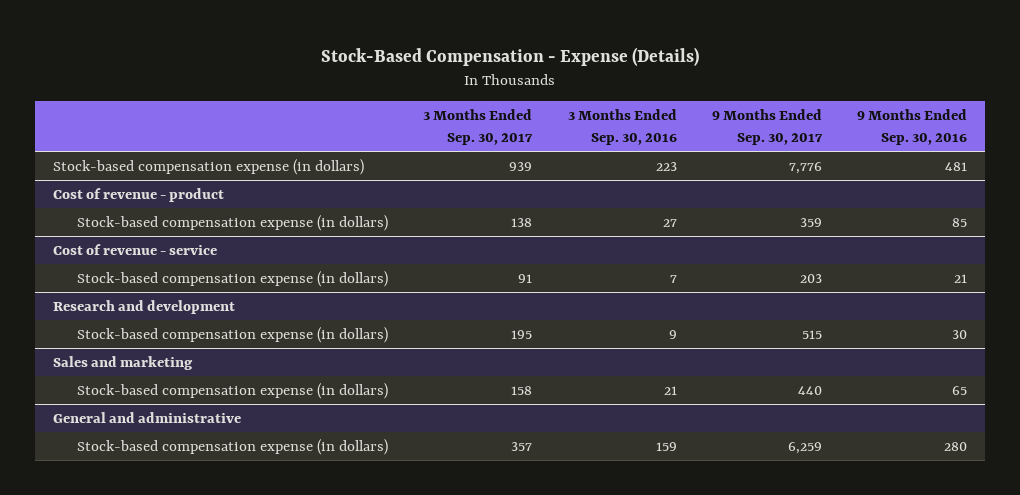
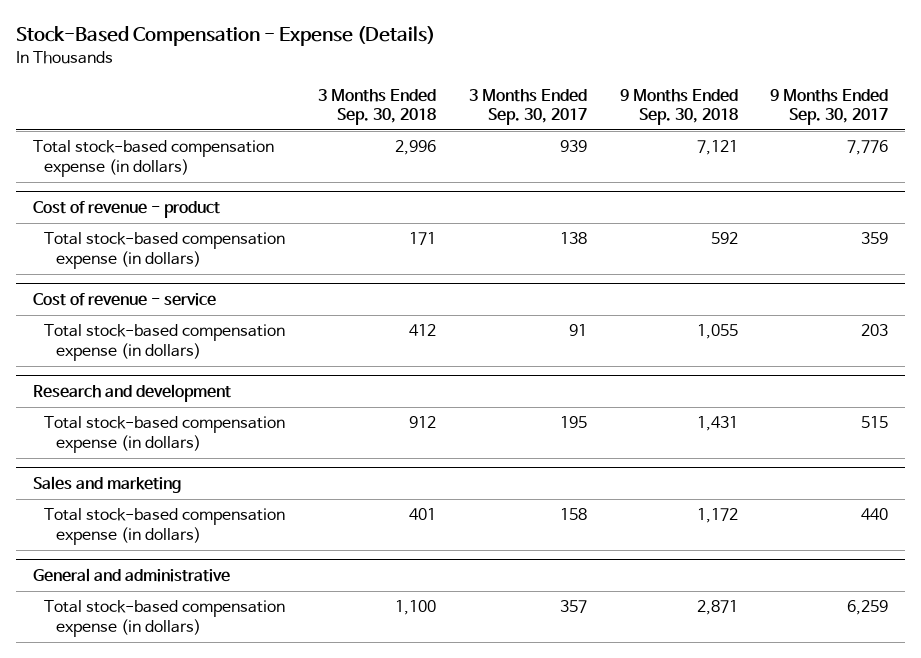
- | 3 Months Ended Sep. 30, 2017 | 3 Months Ended Sep. 30, 2016 | 9 Months Ended Sep. 30, 2017 | 9 Months Ended Sep. 30, 2016
+ | 3 Months Ended Sep. 30, 2018 | 3 Months Ended Sep. 30, 2017 | 9 Months Ended Sep. 30, 2018 | 9 Months Ended Sep. 30, 2017
- Stock-based compensation expense (in dollars) | 939 | 223 | 7,776 | 481
+ Total stock-based compensation expense (in dollars) | 2,996 | 939 | 7,121 | 7,776
@ Cost of revenue - product
- Stock-based compensation expense (in dollars) | 138 | 27 | 359 | 85
+ Total stock-based compensation expense (in dollars) | 171 | 138 | 592 | 359
@ Cost of revenue - service
- Stock-based compensation expense (in dollars) | 91 | 7 | 203 | 21
+ Total stock-based compensation expense (in dollars) | 412 | 91 | 1,055 | 203
@ Research and development
- Stock-based compensation expense (in dollars) | 195 | 9 | 515 | 30
+ Total stock-based compensation expense (in dollars) | 912 | 195 | 1,431 | 515
@ Sales and marketing
- Stock-based compensation expense (in dollars) | 158 | 21 | 440 | 65
+ Total stock-based compensation expense (in dollars) | 401 | 158 | 1,172 | 440
@ General and administrative
- Stock-based compensation expense (in dollars) | 357 | 159 | 6,259 | 280
+ Total stock-based compensation expense (in dollars) | 1,100 | 357 | 2,871 | 6,259

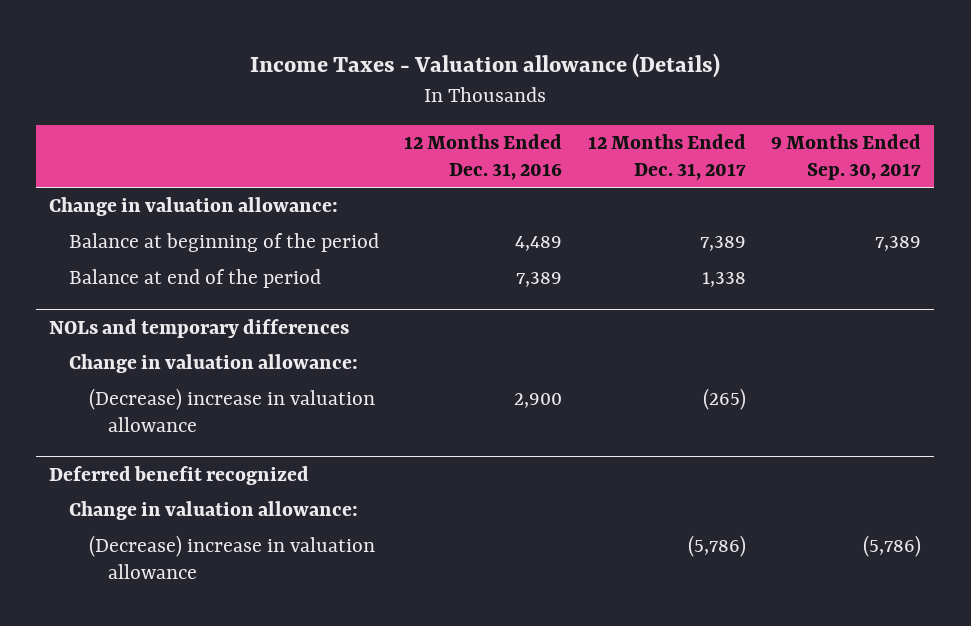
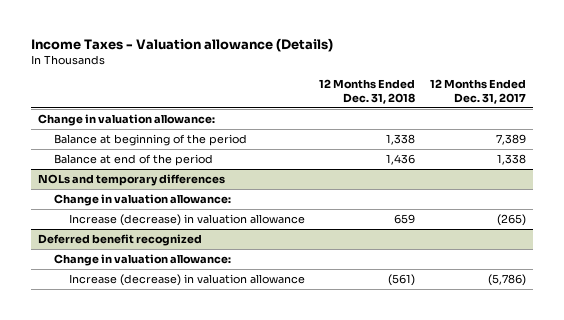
- | 12 Months Ended Dec. 31, 2016 | 12 Months Ended Dec. 31, 2017 | 9 Months Ended Sep. 30, 2017
+ | 12 Months Ended Dec. 31, 2018 | 12 Months Ended Dec. 31, 2017
@ NOLs and temporary differences
- (Decrease) increase in valuation allowance | 2,900 | (265) |
+ Increase (decrease) in valuation allowance | 659 | (265)
@ Deferred benefit recognized
- (Decrease) increase in valuation allowance | | (5,786) | (5,786)
+ Increase (decrease) in valuation allowance | (561) | (5,786)

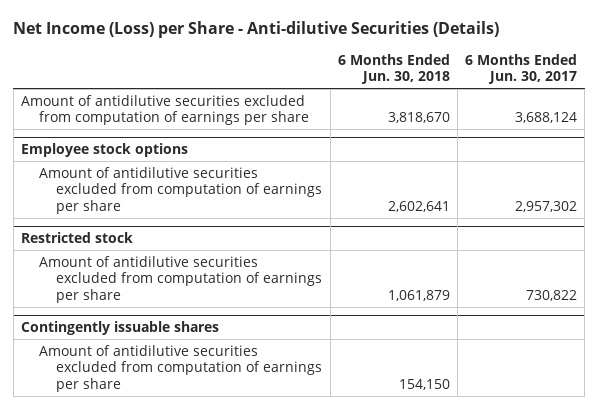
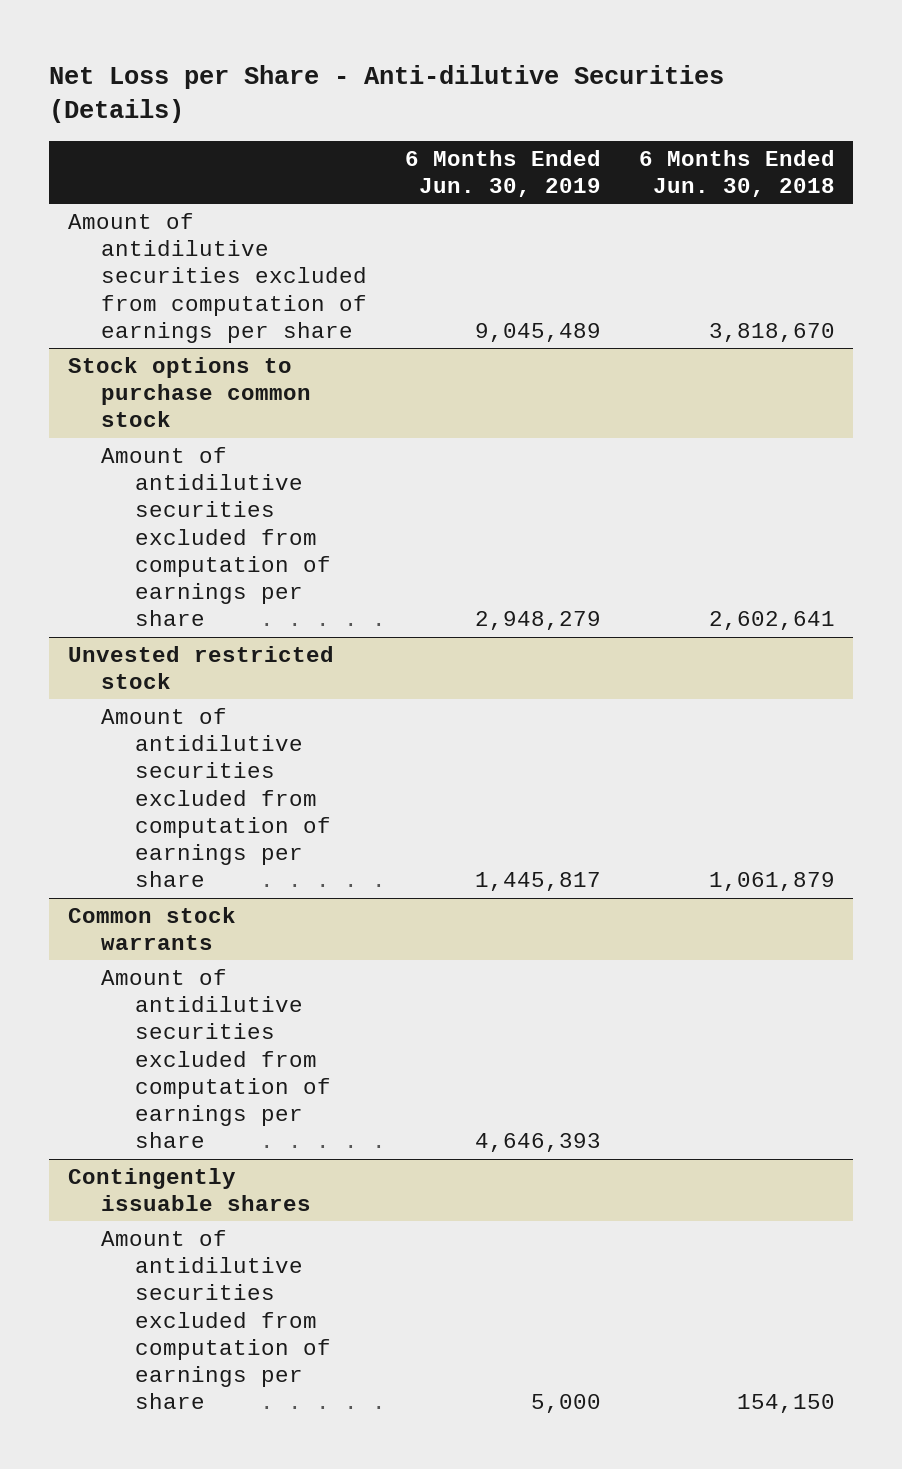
- Net Income (Loss) per Share - Anti-dilutive Securities (Details)
+ Net Loss per Share - Anti-dilutive Securities (Details)
- | 6 Months Ended Jun. 30, 2018 | 6 Months Ended Jun. 30, 2017
+ | 6 Months Ended Jun. 30, 2019 | 6 Months Ended Jun. 30, 2018
- Employee stock options
+ Stock options to purchase common stock
- Restricted stock
+ Unvested restricted stock
+ Common stock warrants
+ Amount of antidilutive securities excluded from computation of earnings per share | 4,646,393 |

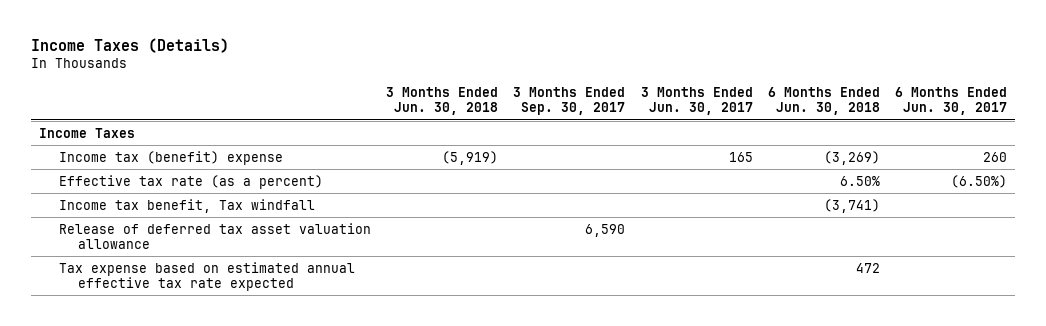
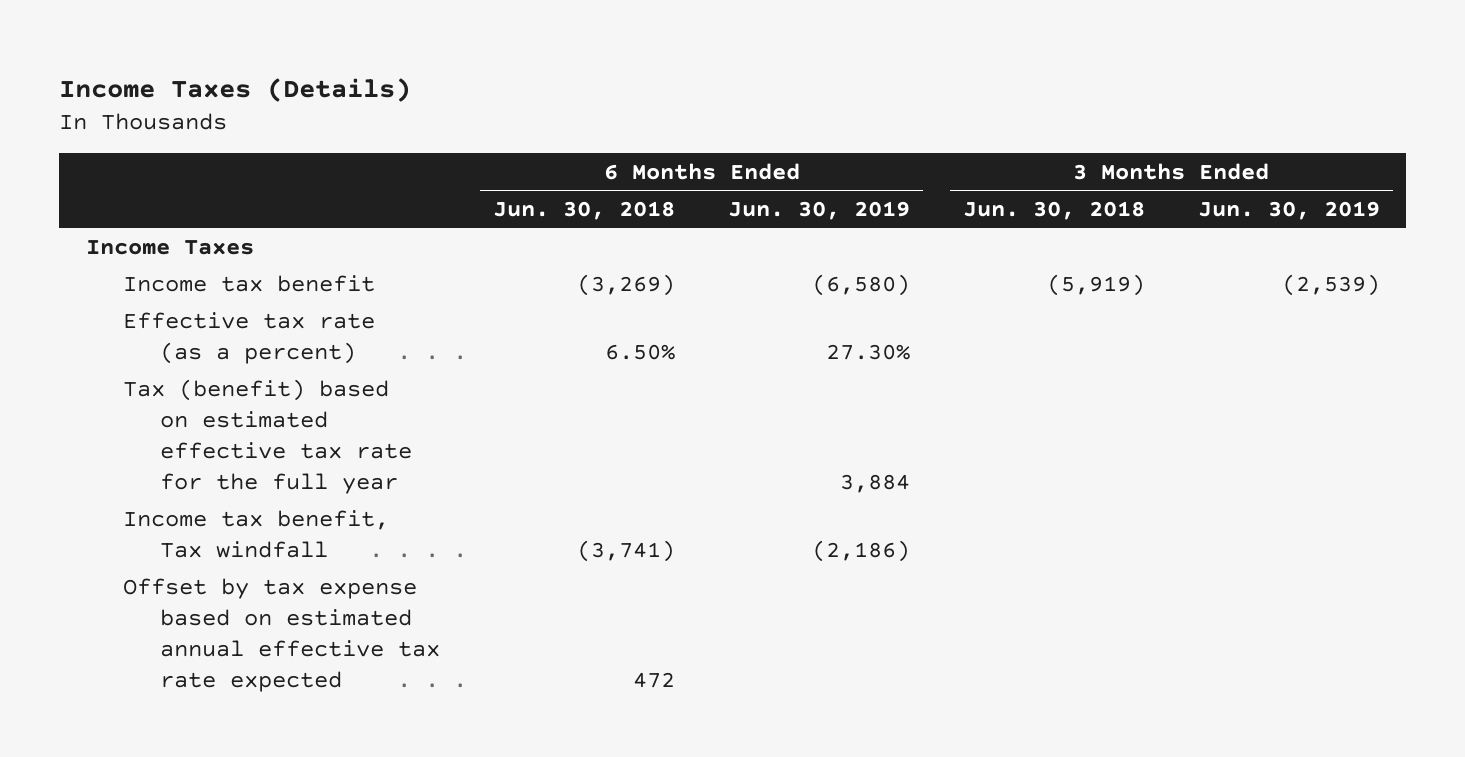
- | 3 Months Ended Jun. 30, 2018 | 3 Months Ended Sep. 30, 2017 | 3 Months Ended Jun. 30, 2017 | 6 Months Ended Jun. 30, 2018 | 6 Months Ended Jun. 30, 2017
+ | 6 Months Ended Jun. 30, 2018 | 6 Months Ended Jun. 30, 2019 | 3 Months Ended Jun. 30, 2018 | 3 Months Ended Jun. 30, 2019
- Income tax (benefit) expense | (5,919) | | 165 | (3,269) | 260
+ Income tax benefit | (3,269) | (6,580) | (5,919) | (2,539)
+ Tax (benefit) based on estimated effective tax rate for the full year | | 3,884 | |
- Release of deferred tax asset valuation allowance | | 6,590 | | |
- Tax expense based on estimated annual effective tax rate expected | | | | 472 |
+ Offset by tax expense based on estimated annual effective tax rate expected | 472 | | |

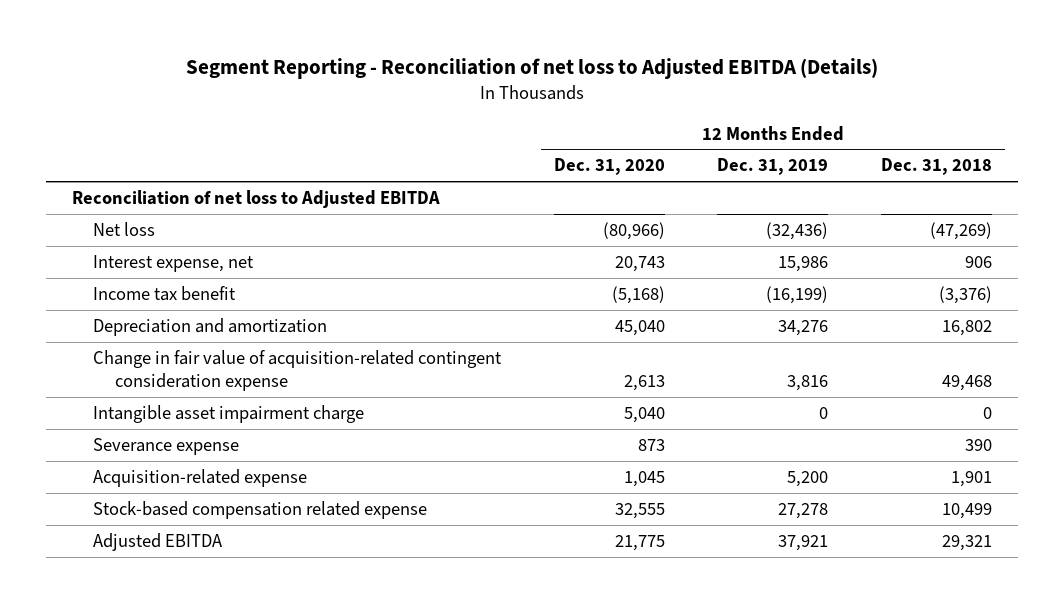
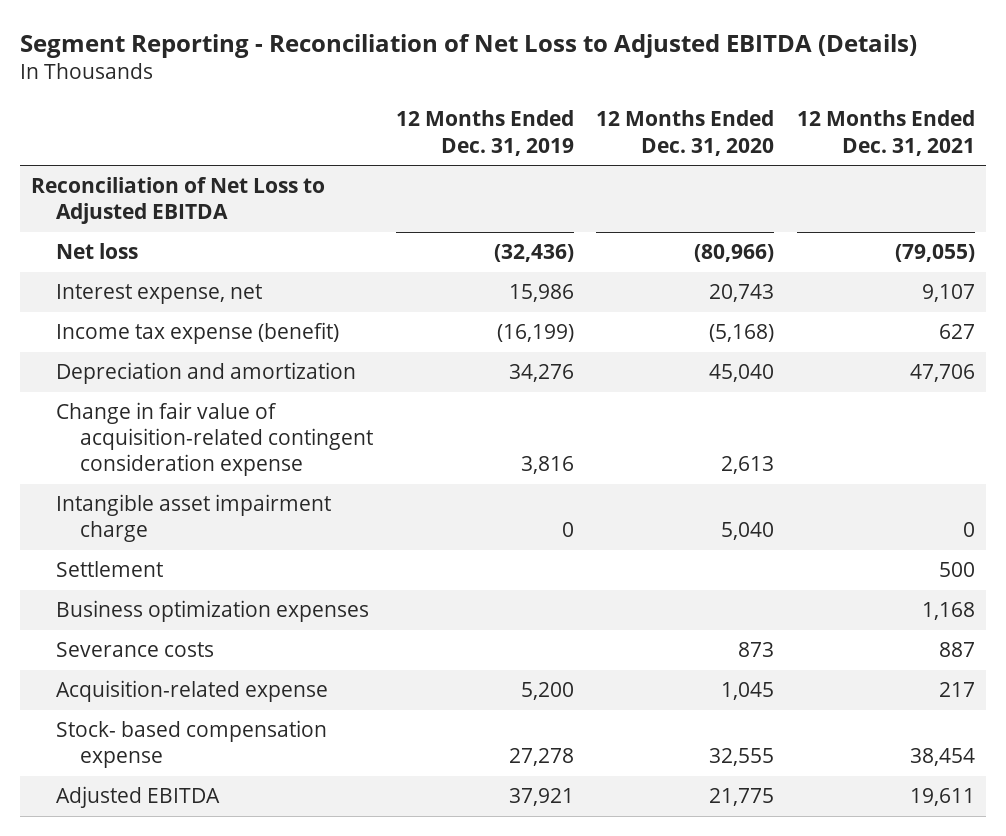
- Segment Reporting - Reconciliation of net loss to Adjusted EBITDA (Details)
+ Segment Reporting - Reconciliation of Net Loss to Adjusted EBITDA (Details)
- | 12 Months Ended Dec. 31, 2020 | 12 Months Ended Dec. 31, 2019 | 12 Months Ended Dec. 31, 2018
+ | 12 Months Ended Dec. 31, 2019 | 12 Months Ended Dec. 31, 2020 | 12 Months Ended Dec. 31, 2021
- Reconciliation of net loss to Adjusted EBITDA
+ Reconciliation of Net Loss to Adjusted EBITDA
- Income tax benefit | (5,168) | (16,199) | (3,376)
+ Income tax expense (benefit) | (16,199) | (5,168) | 627
- Severance expense | 873 | | 390
+ Settlement | | | 500
+ Business optimization expenses | | | 1,168
+ Severance costs | | 873 | 887
- Stock-based compensation related expense | 32,555 | 27,278 | 10,499
+ Stock- based compensation expense | 27,278 | 32,555 | 38,454

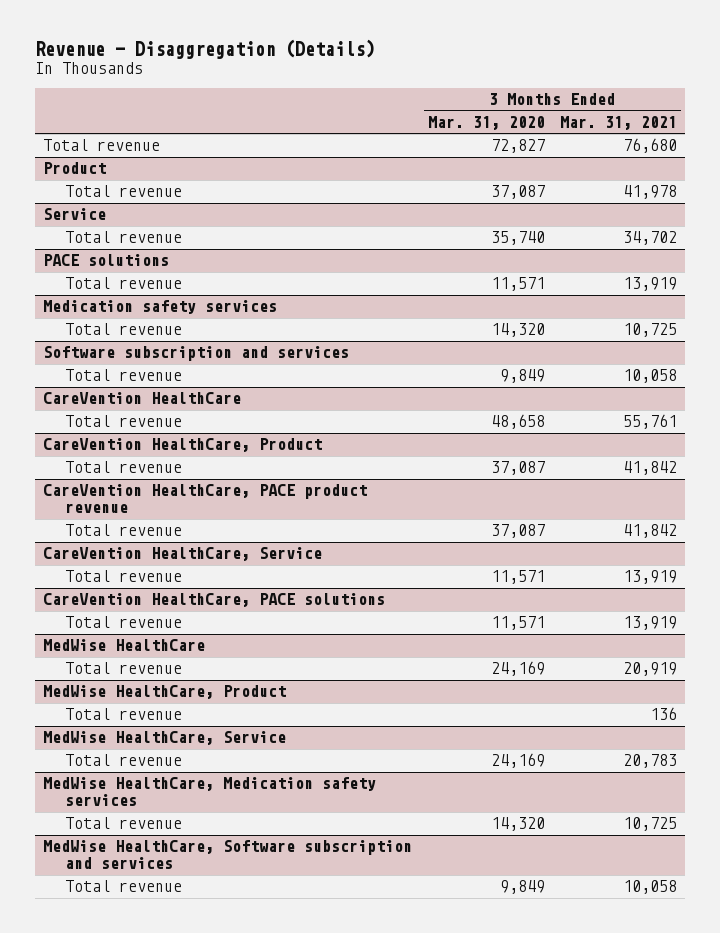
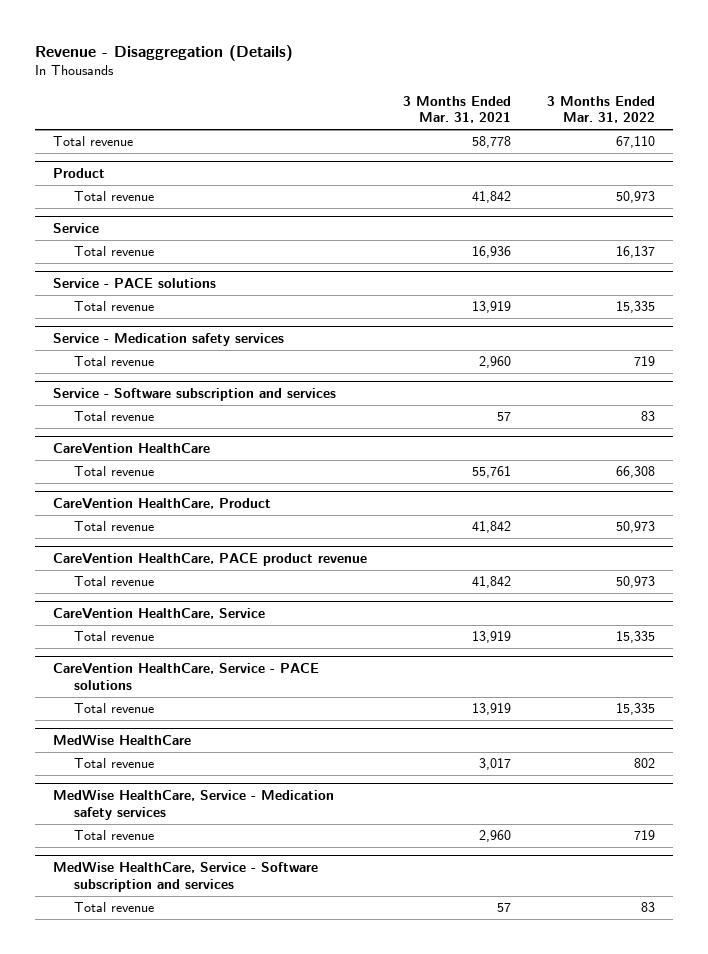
- | 3 Months Ended Mar. 31, 2020 | 3 Months Ended Mar. 31, 2021
+ | 3 Months Ended Mar. 31, 2021 | 3 Months Ended Mar. 31, 2022
- Total revenue | 72,827 | 76,680
+ Total revenue | 58,778 | 67,110
@ Product
- Total revenue | 37,087 | 41,978
+ Total revenue | 41,842 | 50,973
@ Service
- Total revenue | 35,740 | 34,702
- PACE solutions
@ Service
+ Total revenue | 16,936 | 16,137
+ Service - PACE solutions
- Medication safety services
- Total revenue | 14,320 | 10,725
- Software subscription and services
- Total revenue | 9,849 | 10,058
+ Service - Medication safety services
+ Total revenue | 2,960 | 719
+ Service - Software subscription and services
+ Total revenue | 57 | 83
- CareVention HealthCare, PACE solutions
+ CareVention HealthCare, Service - PACE solutions
@ MedWise HealthCare
- Total revenue | 24,169 | 20,919
- MedWise HealthCare, Product
- Total revenue | | 136
- MedWise HealthCare, Service
- Total revenue | 24,169 | 20,783
- MedWise HealthCare, Medication safety services
- Total revenue | 14,320 | 10,725
- MedWise HealthCare, Software subscription and services
- Total revenue | 9,849 | 10,058
@ MedWise HealthCare
+ Total revenue | 3,017 | 802
+ MedWise HealthCare, Service - Medication safety services
+ Total revenue | 2,960 | 719
+ MedWise HealthCare, Service - Software subscription and services
+ Total revenue | 57 | 83

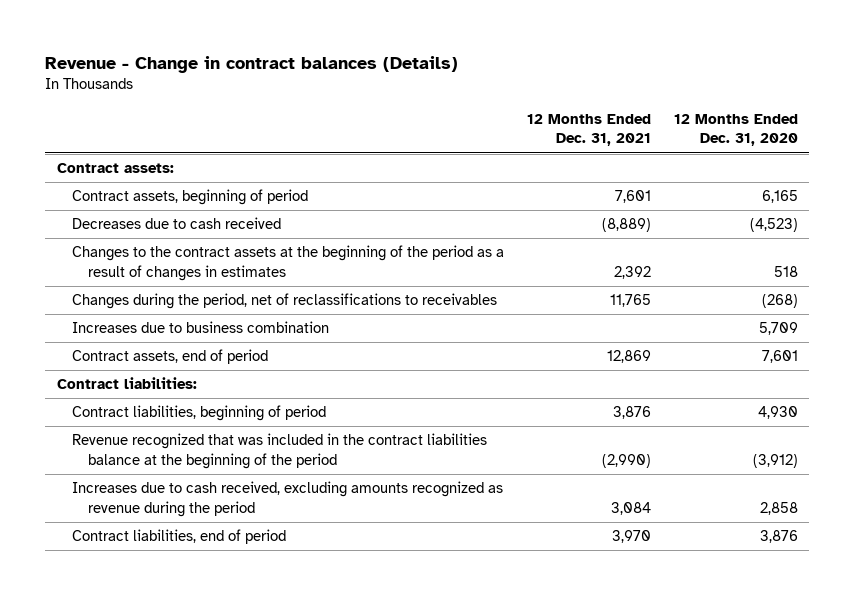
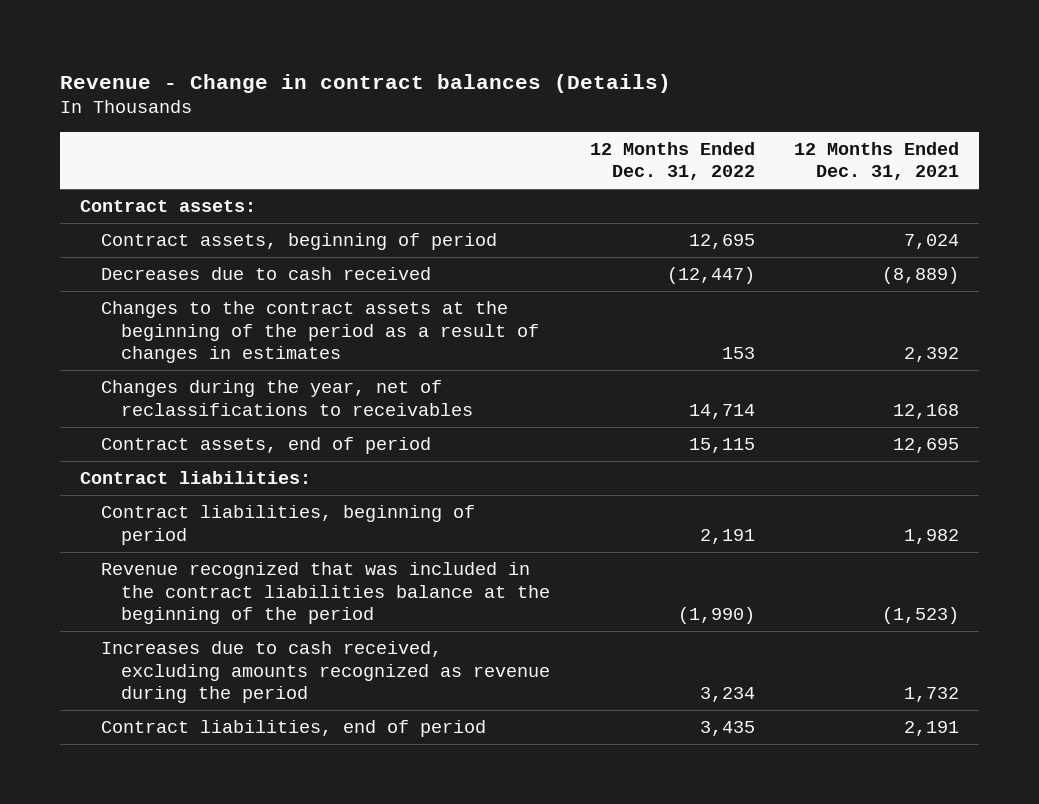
- | 12 Months Ended Dec. 31, 2021 | 12 Months Ended Dec. 31, 2020
+ | 12 Months Ended Dec. 31, 2022 | 12 Months Ended Dec. 31, 2021
- Contract assets, beginning of period | 7,601 | 6,165
+ Contract assets, beginning of period | 12,695 | 7,024
- Changes during the period, net of reclassifications to receivables | 11,765 | (268)
- Increases due to business combination | | 5,709
- Contract assets, end of period | 12,869 | 7,601
+ Changes during the year, net of reclassifications to receivables | 14,714 | 12,168
+ Contract assets, end of period | 15,115 | 12,695
- Contract liabilities, beginning of period | 3,876 | 4,930
- Revenue recognized that was included in the contract liabilities balance at the beginning of the period | (2,990) | (3,912)
- Increases due to cash received, excluding amounts recognized as revenue during the period | 3,084 | 2,858
- Contract liabilities, end of period | 3,970 | 3,876
+ Contract liabilities, beginning of period | 2,191 | 1,982
+ Revenue recognized that was included in the contract liabilities balance at the beginning of the period | (1,990) | (1,523)
+ Increases due to cash received, excluding amounts recognized as revenue during the period | 3,234 | 1,732
+ Contract liabilities, end of period | 3,435 | 2,191

